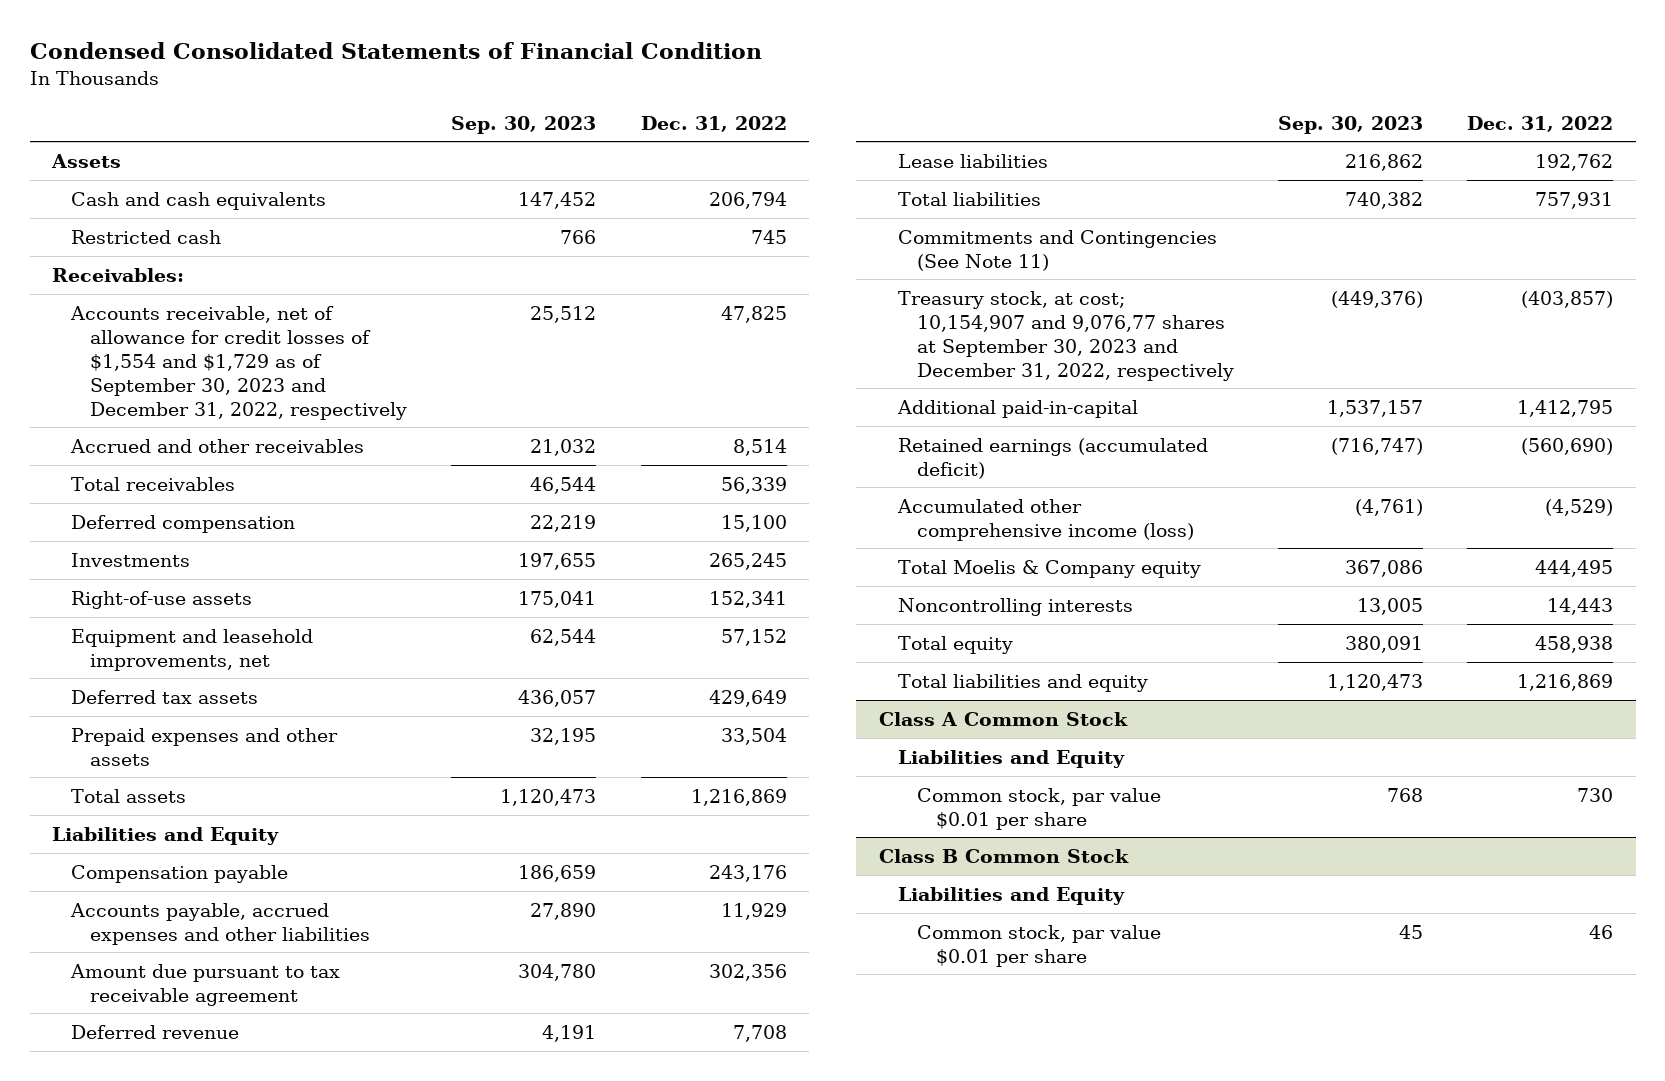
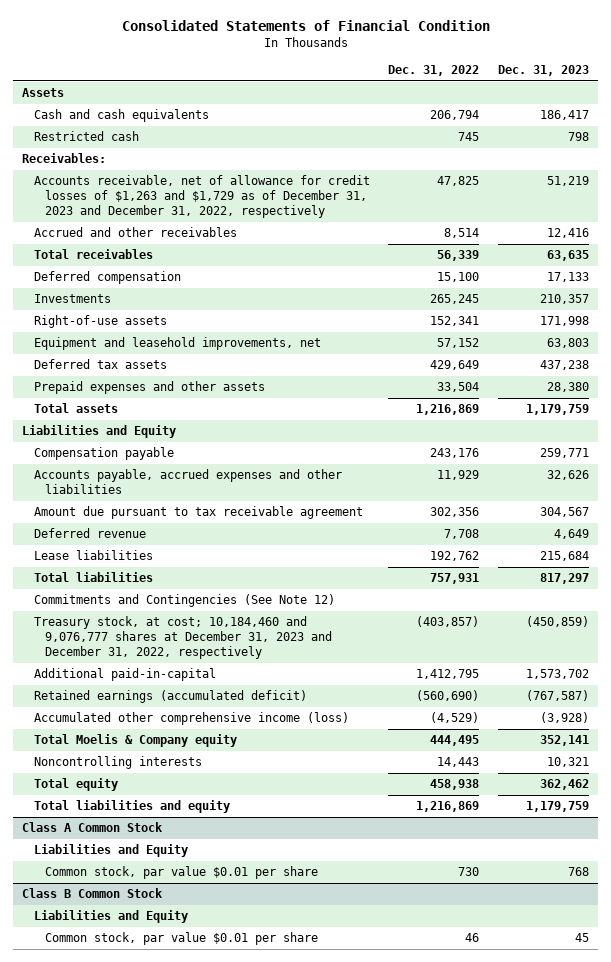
- Condensed Consolidated Statements of Financial Condition
+ Consolidated Statements of Financial Condition
- | Sep. 30, 2023 | Dec. 31, 2022
+ | Dec. 31, 2022 | Dec. 31, 2023
- Accounts receivable, net of allowance for credit losses of $1,554 and $1,729 as of September 30, 2023 and December 31, 2022, respectively | 25,512 | 47,825
+ Accounts receivable, net of allowance for credit losses of $1,263 and $1,729 as of December 31, 2023 and December 31, 2022, respectively | 47,825 | 51,219
- Commitments and Contingencies (See Note 11)
- Treasury stock, at cost; 10,154,907 and 9,076,77 shares at September 30, 2023 and December 31, 2022, respectively | (449,376) | (403,857)
+ Commitments and Contingencies (See Note 12)
+ Treasury stock, at cost; 10,184,460 and 9,076,777 shares at December 31, 2023 and December 31, 2022, respectively | (403,857) | (450,859)

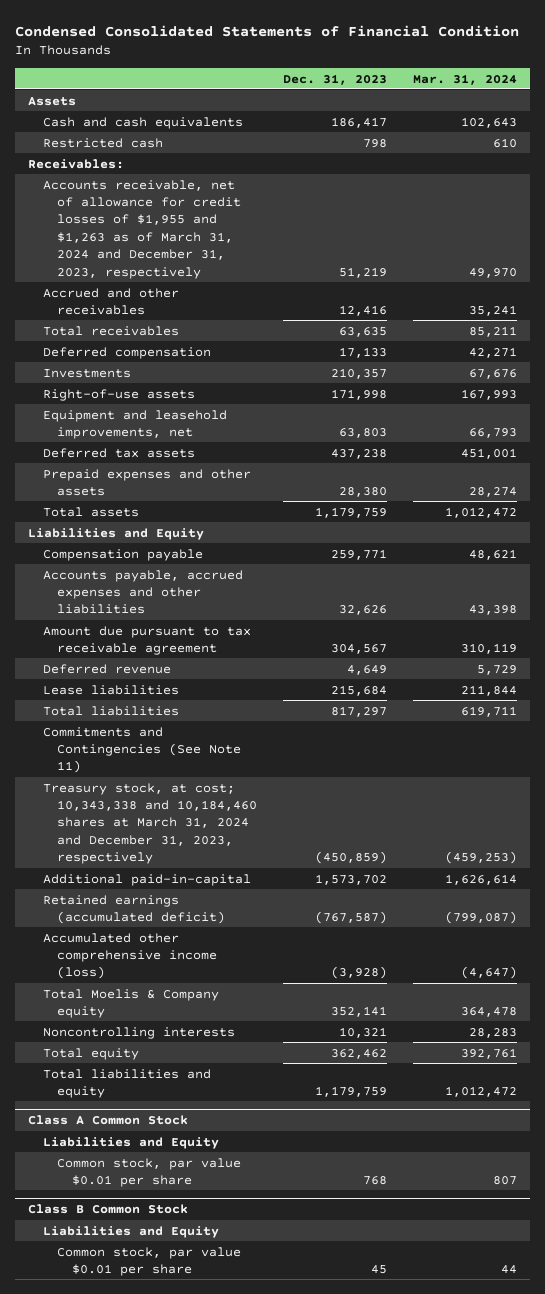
- Consolidated Statements of Financial Condition
+ Condensed Consolidated Statements of Financial Condition
- | Dec. 31, 2022 | Dec. 31, 2023
+ | Dec. 31, 2023 | Mar. 31, 2024
- Accounts receivable, net of allowance for credit losses of $1,263 and $1,729 as of December 31, 2023 and December 31, 2022, respectively | 47,825 | 51,219
+ Accounts receivable, net of allowance for credit losses of $1,955 and $1,263 as of March 31, 2024 and December 31, 2023, respectively | 51,219 | 49,970
- Commitments and Contingencies (See Note 12)
- Treasury stock, at cost; 10,184,460 and 9,076,777 shares at December 31, 2023 and December 31, 2022, respectively | (403,857) | (450,859)
+ Commitments and Contingencies (See Note 11)
+ Treasury stock, at cost; 10,343,338 and 10,184,460 shares at March 31, 2024 and December 31, 2023, respectively | (450,859) | (459,253)

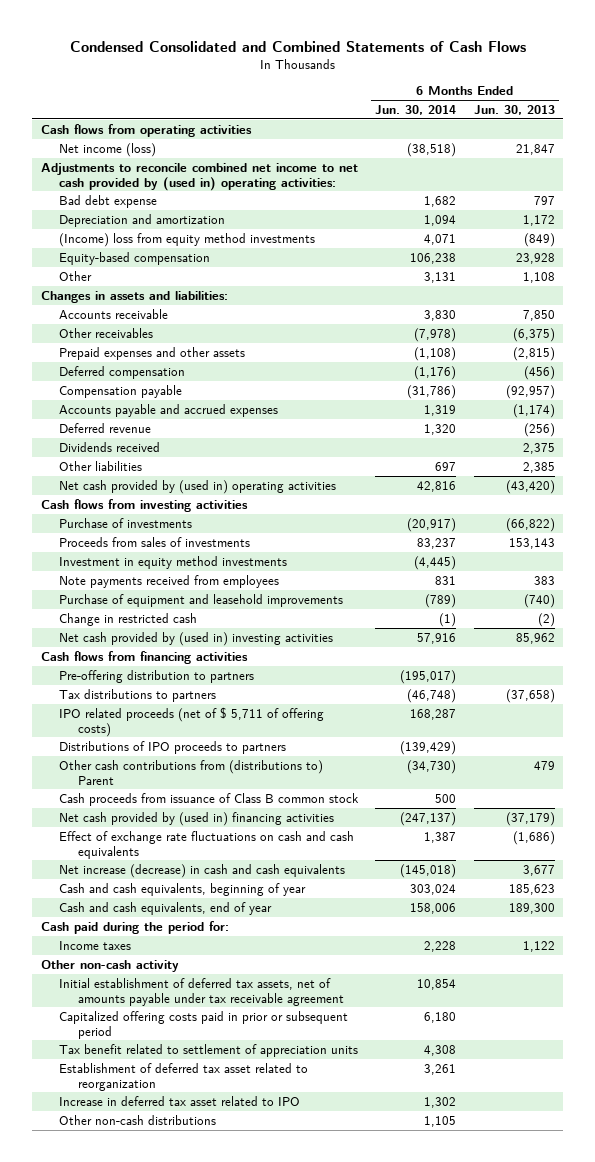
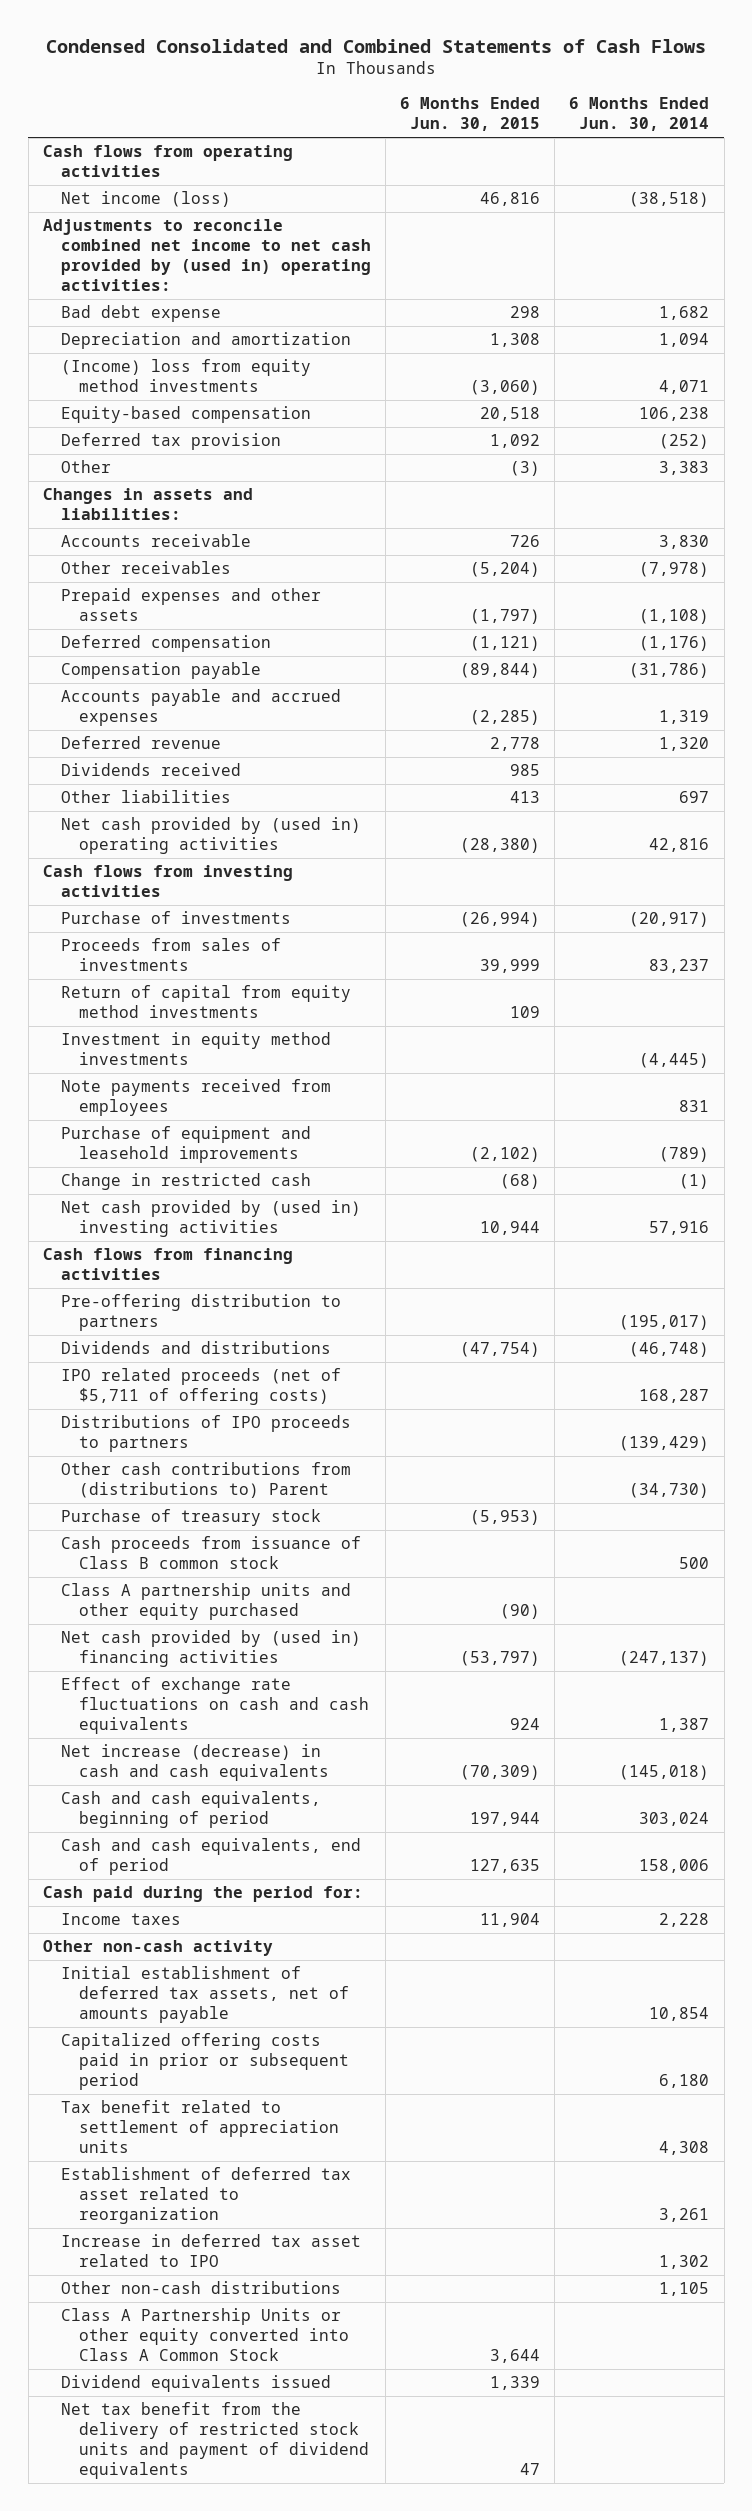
- | 6 Months Ended Jun. 30, 2014 | 6 Months Ended Jun. 30, 2013
+ | 6 Months Ended Jun. 30, 2015 | 6 Months Ended Jun. 30, 2014
- Other | 3,131 | 1,108
+ Deferred tax provision | 1,092 | (252)
+ Other | (3) | 3,383
+ Return of capital from equity method investments | 109 |
- Tax distributions to partners | (46,748) | (37,658)
- IPO related proceeds (net of $ 5,711 of offering costs) | 168,287 |
+ Dividends and distributions | (47,754) | (46,748)
+ IPO related proceeds (net of $5,711 of offering costs) | | 168,287
+ Purchase of treasury stock | (5,953) |
+ Class A partnership units and other equity purchased | (90) |
- Cash and cash equivalents, beginning of year | 303,024 | 185,623
- Cash and cash equivalents, end of year | 158,006 | 189,300
+ Cash and cash equivalents, beginning of period | 197,944 | 303,024
+ Cash and cash equivalents, end of period | 127,635 | 158,006
- Initial establishment of deferred tax assets, net of amounts payable under tax receivable agreement | 10,854 |
+ Initial establishment of deferred tax assets, net of amounts payable | | 10,854
+ Class A Partnership Units or other equity converted into Class A Common Stock | 3,644 |
+ Dividend equivalents issued | 1,339 |
+ Net tax benefit from the delivery of restricted stock units and payment of dividend equivalents | 47 |

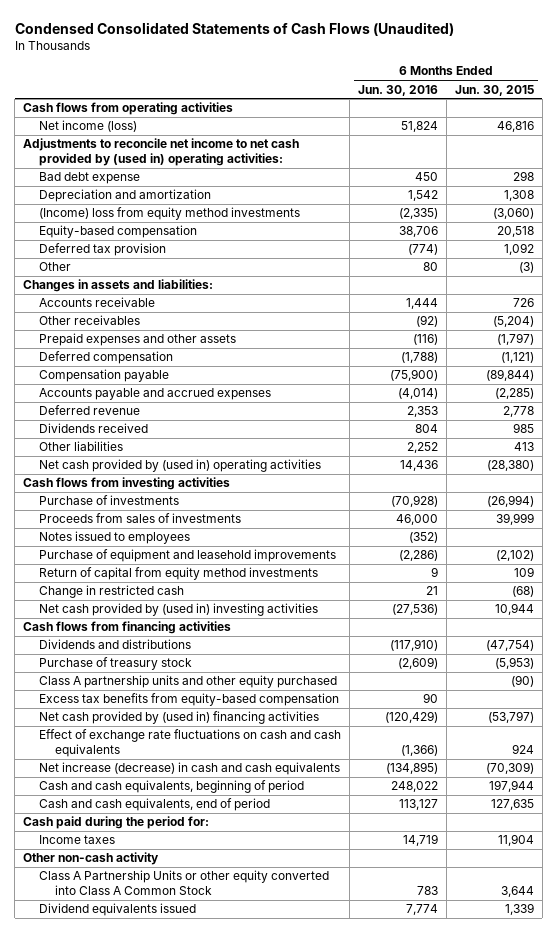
- Condensed Consolidated and Combined Statements of Cash Flows
+ Condensed Consolidated Statements of Cash Flows (Unaudited)
- | 6 Months Ended Jun. 30, 2015 | 6 Months Ended Jun. 30, 2014
+ | 6 Months Ended Jun. 30, 2016 | 6 Months Ended Jun. 30, 2015
- Adjustments to reconcile combined net income to net cash provided by (used in) operating activities:
+ Adjustments to reconcile net income to net cash provided by (used in) operating activities:
- Investment in equity method investments | | (4,445)
- Note payments received from employees | | 831
+ Notes issued to employees | (352) |
moved down: Return of capital from equity method investments | 9 | 109
- Pre-offering distribution to partners | | (195,017)
- IPO related proceeds (net of $5,711 of offering costs) | | 168,287
- Distributions of IPO proceeds to partners | | (139,429)
- Other cash contributions from (distributions to) Parent | | (34,730)
- Cash proceeds from issuance of Class B common stock | | 500
+ Excess tax benefits from equity-based compensation | 90 |
- Initial establishment of deferred tax assets, net of amounts payable | | 10,854
- Capitalized offering costs paid in prior or subsequent period | | 6,180
- Tax benefit related to settlement of appreciation units | | 4,308
- Establishment of deferred tax asset related to reorganization | | 3,261
- Increase in deferred tax asset related to IPO | | 1,302
- Other non-cash distributions | | 1,105
- Net tax benefit from the delivery of restricted stock units and payment of dividend equivalents | 47 |

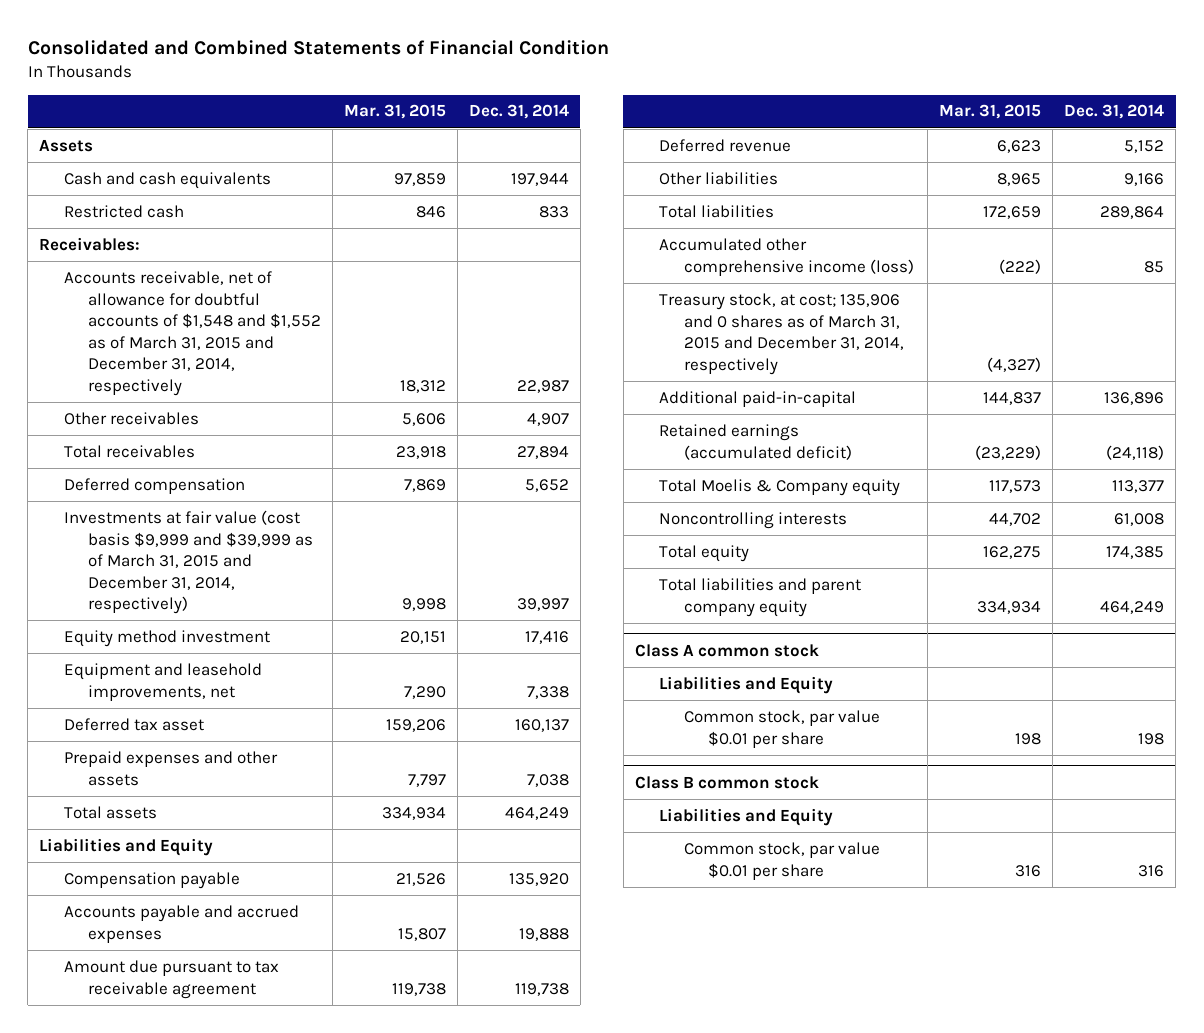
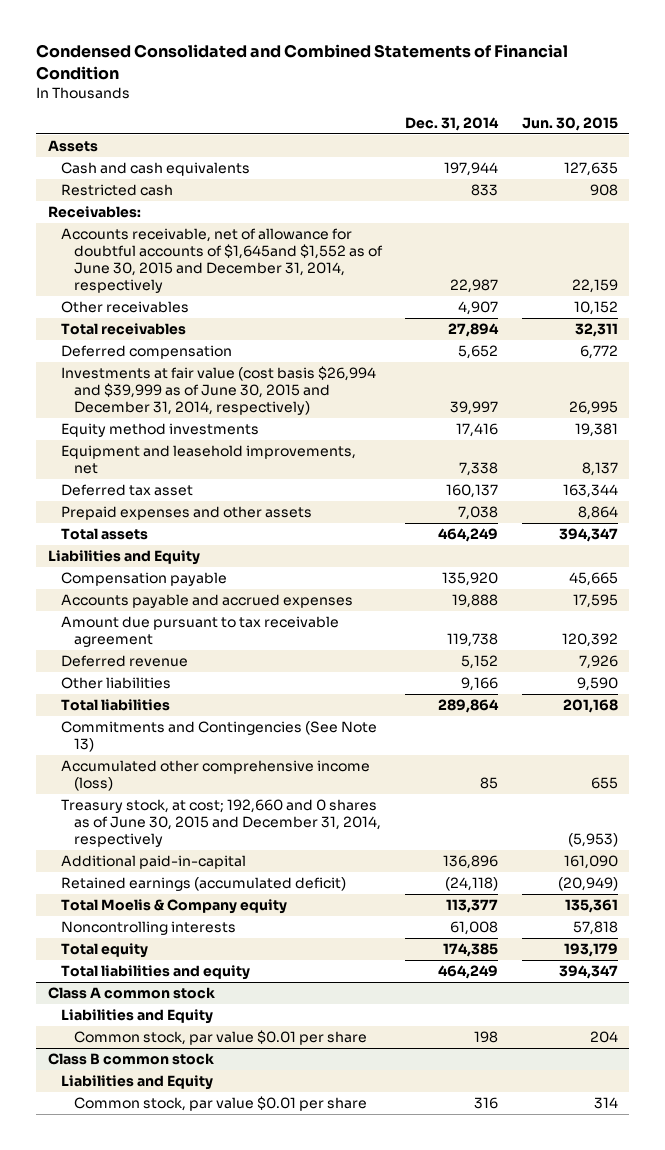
- Consolidated and Combined Statements of Financial Condition
+ Condensed Consolidated and Combined Statements of Financial Condition
- | Mar. 31, 2015 | Dec. 31, 2014
+ | Dec. 31, 2014 | Jun. 30, 2015
- Accounts receivable, net of allowance for doubtful accounts of $1,548 and $1,552 as of March 31, 2015 and December 31, 2014, respectively | 18,312 | 22,987
+ Accounts receivable, net of allowance for doubtful accounts of $1,645and $1,552 as of June 30, 2015 and December 31, 2014, respectively | 22,987 | 22,159
- Investments at fair value (cost basis $9,999 and $39,999 as of March 31, 2015 and December 31, 2014, respectively) | 9,998 | 39,997
- Equity method investment | 20,151 | 17,416
+ Investments at fair value (cost basis $26,994 and $39,999 as of June 30, 2015 and December 31, 2014, respectively) | 39,997 | 26,995
+ Equity method investments | 17,416 | 19,381
+ Commitments and Contingencies (See Note 13)
- Treasury stock, at cost; 135,906 and 0 shares as of March 31, 2015 and December 31, 2014, respectively | (4,327) |
+ Treasury stock, at cost; 192,660 and 0 shares as of June 30, 2015 and December 31, 2014, respectively | | (5,953)
- Total liabilities and parent company equity | 334,934 | 464,249
+ Total liabilities and equity | 464,249 | 394,347

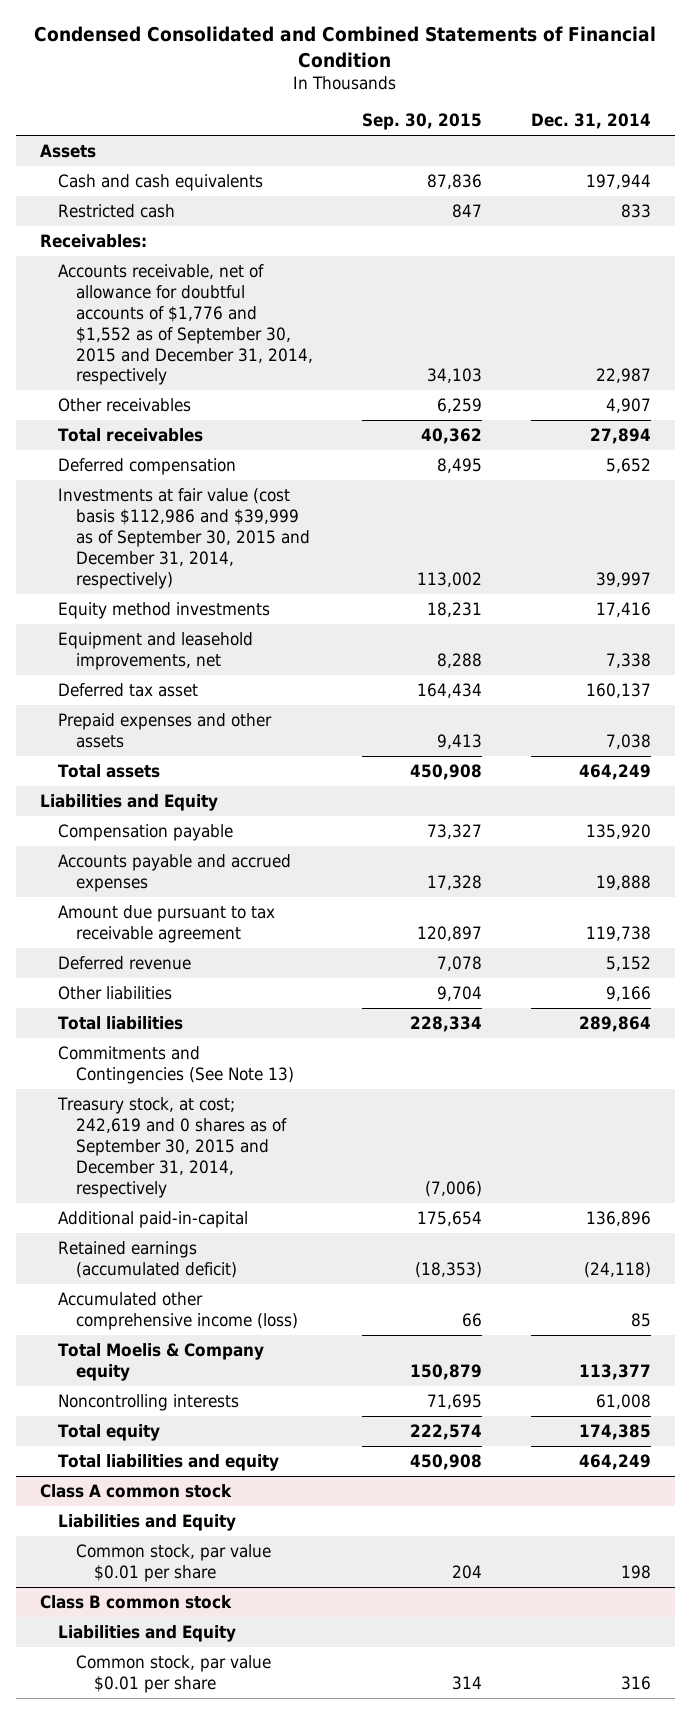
- | Dec. 31, 2014 | Jun. 30, 2015
+ | Sep. 30, 2015 | Dec. 31, 2014
- Accounts receivable, net of allowance for doubtful accounts of $1,645and $1,552 as of June 30, 2015 and December 31, 2014, respectively | 22,987 | 22,159
+ Accounts receivable, net of allowance for doubtful accounts of $1,776 and $1,552 as of September 30, 2015 and December 31, 2014, respectively | 34,103 | 22,987
- Investments at fair value (cost basis $26,994 and $39,999 as of June 30, 2015 and December 31, 2014, respectively) | 39,997 | 26,995
+ Investments at fair value (cost basis $112,986 and $39,999 as of September 30, 2015 and December 31, 2014, respectively) | 113,002 | 39,997
- Treasury stock, at cost; 192,660 and 0 shares as of June 30, 2015 and December 31, 2014, respectively | | (5,953)
+ Treasury stock, at cost; 242,619 and 0 shares as of September 30, 2015 and December 31, 2014, respectively | (7,006) |
moved down: Accumulated other comprehensive income (loss) | 66 | 85

